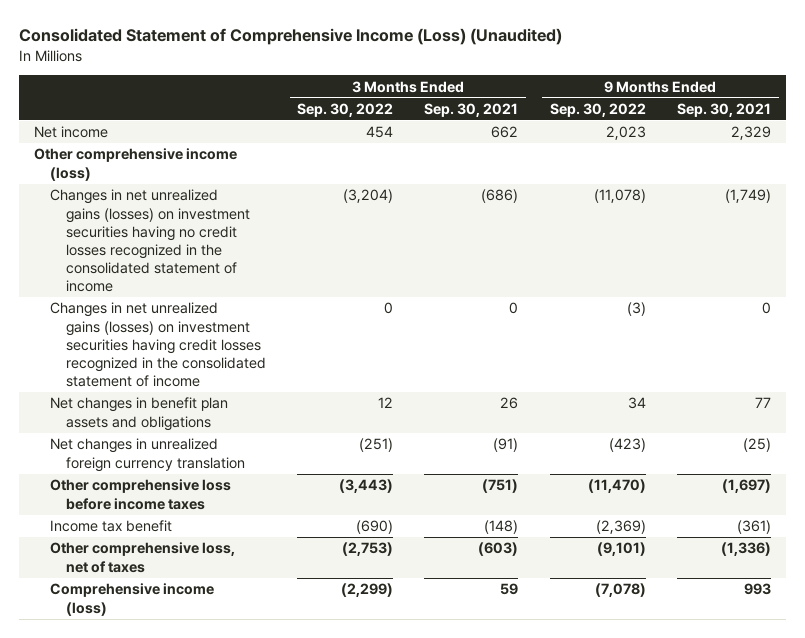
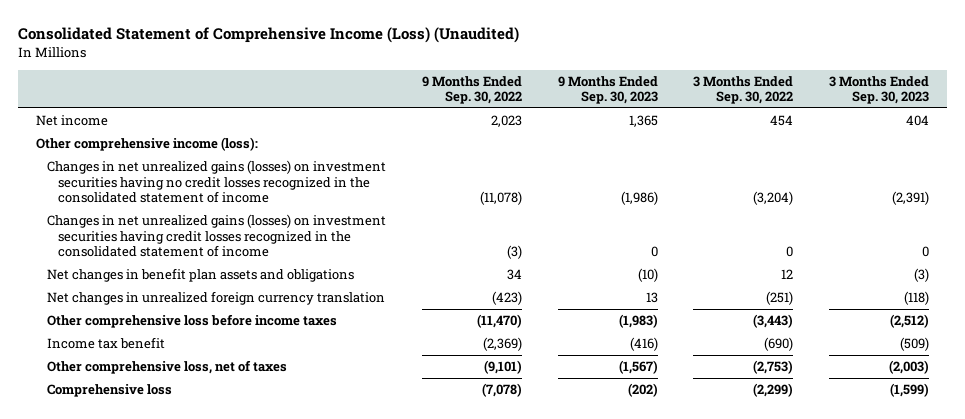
- | 3 Months Ended Sep. 30, 2022 | 3 Months Ended Sep. 30, 2021 | 9 Months Ended Sep. 30, 2022 | 9 Months Ended Sep. 30, 2021
+ | 9 Months Ended Sep. 30, 2022 | 9 Months Ended Sep. 30, 2023 | 3 Months Ended Sep. 30, 2022 | 3 Months Ended Sep. 30, 2023
- Other comprehensive income (loss)
+ Other comprehensive income (loss):
- Comprehensive income (loss) | (2,299) | 59 | (7,078) | 993
+ Comprehensive loss | (7,078) | (202) | (2,299) | (1,599)

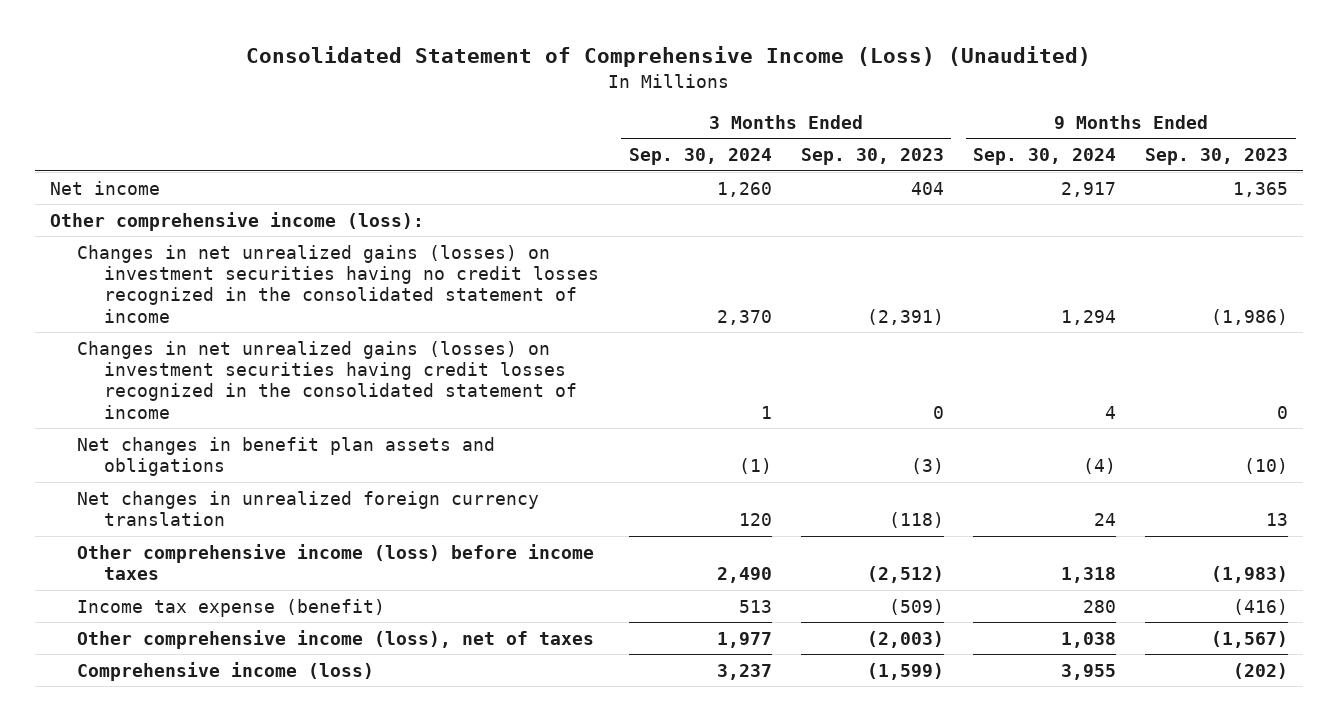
- | 9 Months Ended Sep. 30, 2022 | 9 Months Ended Sep. 30, 2023 | 3 Months Ended Sep. 30, 2022 | 3 Months Ended Sep. 30, 2023
+ | 3 Months Ended Sep. 30, 2024 | 3 Months Ended Sep. 30, 2023 | 9 Months Ended Sep. 30, 2024 | 9 Months Ended Sep. 30, 2023
- Other comprehensive loss before income taxes | (11,470) | (1,983) | (3,443) | (2,512)
- Income tax benefit | (2,369) | (416) | (690) | (509)
- Other comprehensive loss, net of taxes | (9,101) | (1,567) | (2,753) | (2,003)
- Comprehensive loss | (7,078) | (202) | (2,299) | (1,599)
+ Other comprehensive income (loss) before income taxes | 2,490 | (2,512) | 1,318 | (1,983)
+ Income tax expense (benefit) | 513 | (509) | 280 | (416)
+ Other comprehensive income (loss), net of taxes | 1,977 | (2,003) | 1,038 | (1,567)
+ Comprehensive income (loss) | 3,237 | (1,599) | 3,955 | (202)

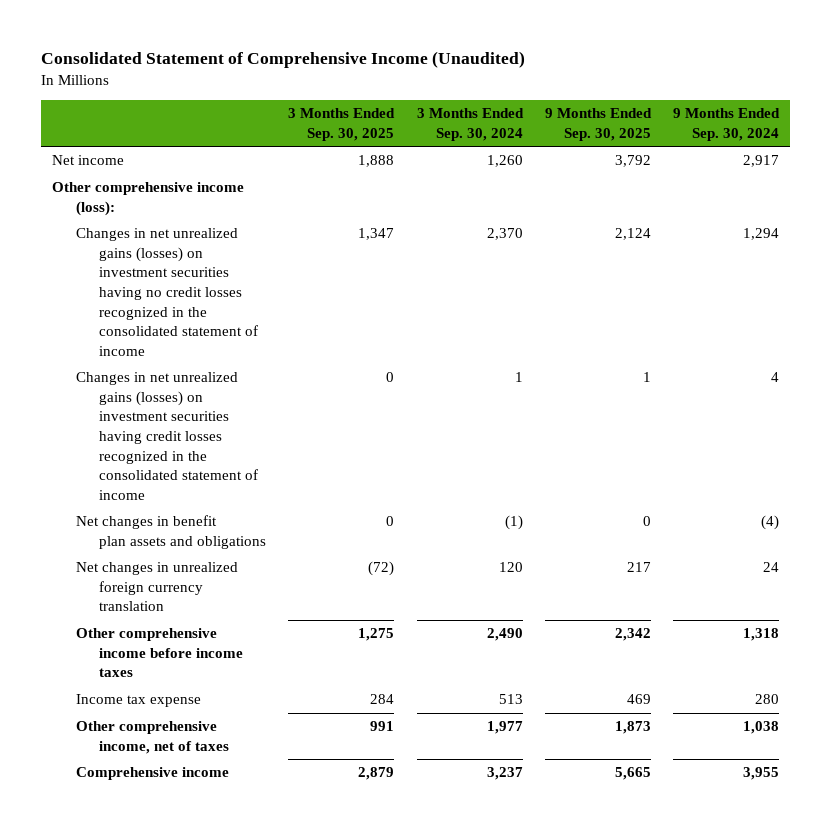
- Consolidated Statement of Comprehensive Income (Loss) (Unaudited)
+ Consolidated Statement of Comprehensive Income (Unaudited)
- | 3 Months Ended Sep. 30, 2024 | 3 Months Ended Sep. 30, 2023 | 9 Months Ended Sep. 30, 2024 | 9 Months Ended Sep. 30, 2023
+ | 3 Months Ended Sep. 30, 2025 | 3 Months Ended Sep. 30, 2024 | 9 Months Ended Sep. 30, 2025 | 9 Months Ended Sep. 30, 2024
- Other comprehensive income (loss) before income taxes | 2,490 | (2,512) | 1,318 | (1,983)
- Income tax expense (benefit) | 513 | (509) | 280 | (416)
- Other comprehensive income (loss), net of taxes | 1,977 | (2,003) | 1,038 | (1,567)
- Comprehensive income (loss) | 3,237 | (1,599) | 3,955 | (202)
+ Other comprehensive income before income taxes | 1,275 | 2,490 | 2,342 | 1,318
+ Income tax expense | 284 | 513 | 469 | 280
+ Other comprehensive income, net of taxes | 991 | 1,977 | 1,873 | 1,038
+ Comprehensive income | 2,879 | 3,237 | 5,665 | 3,955

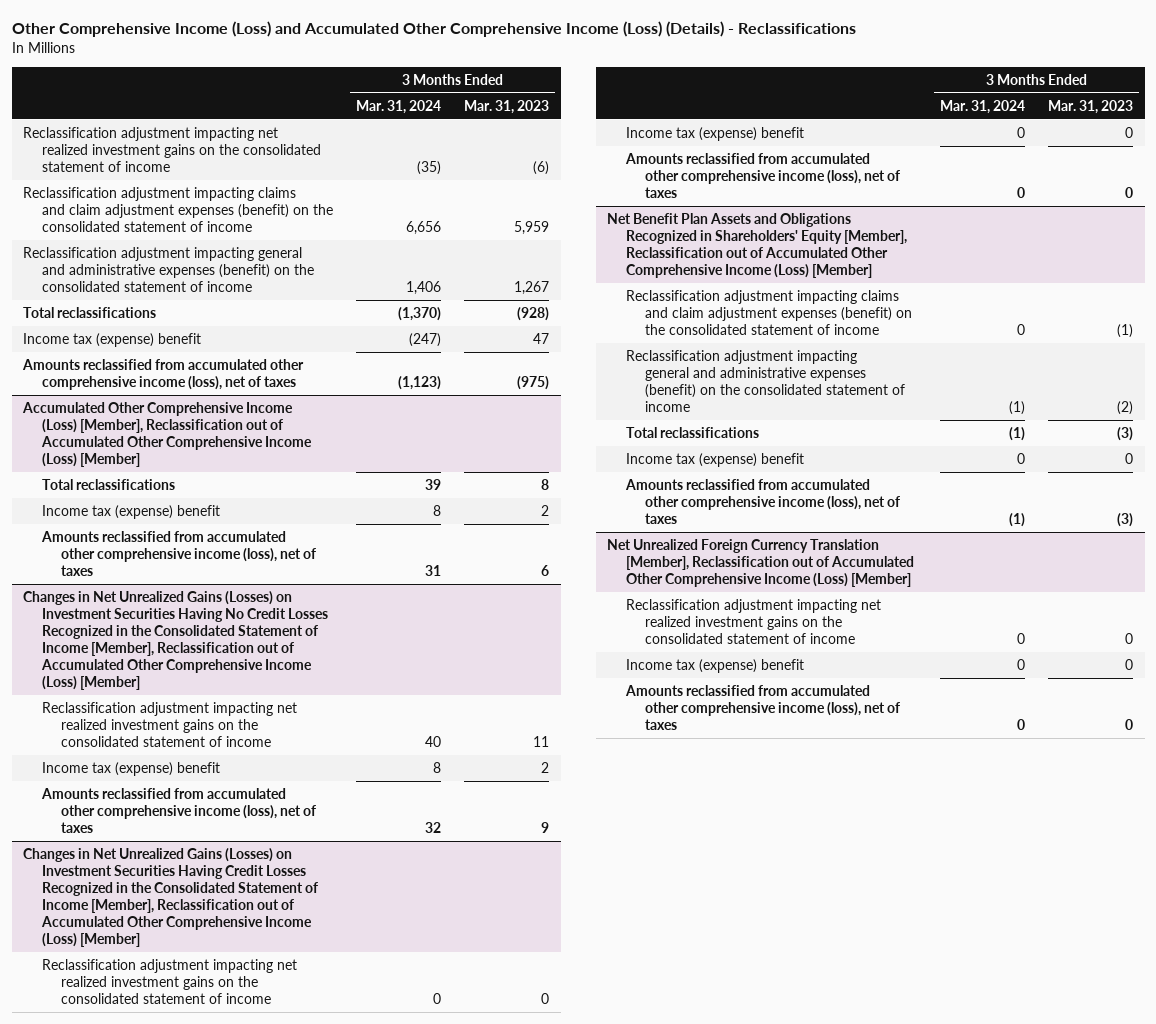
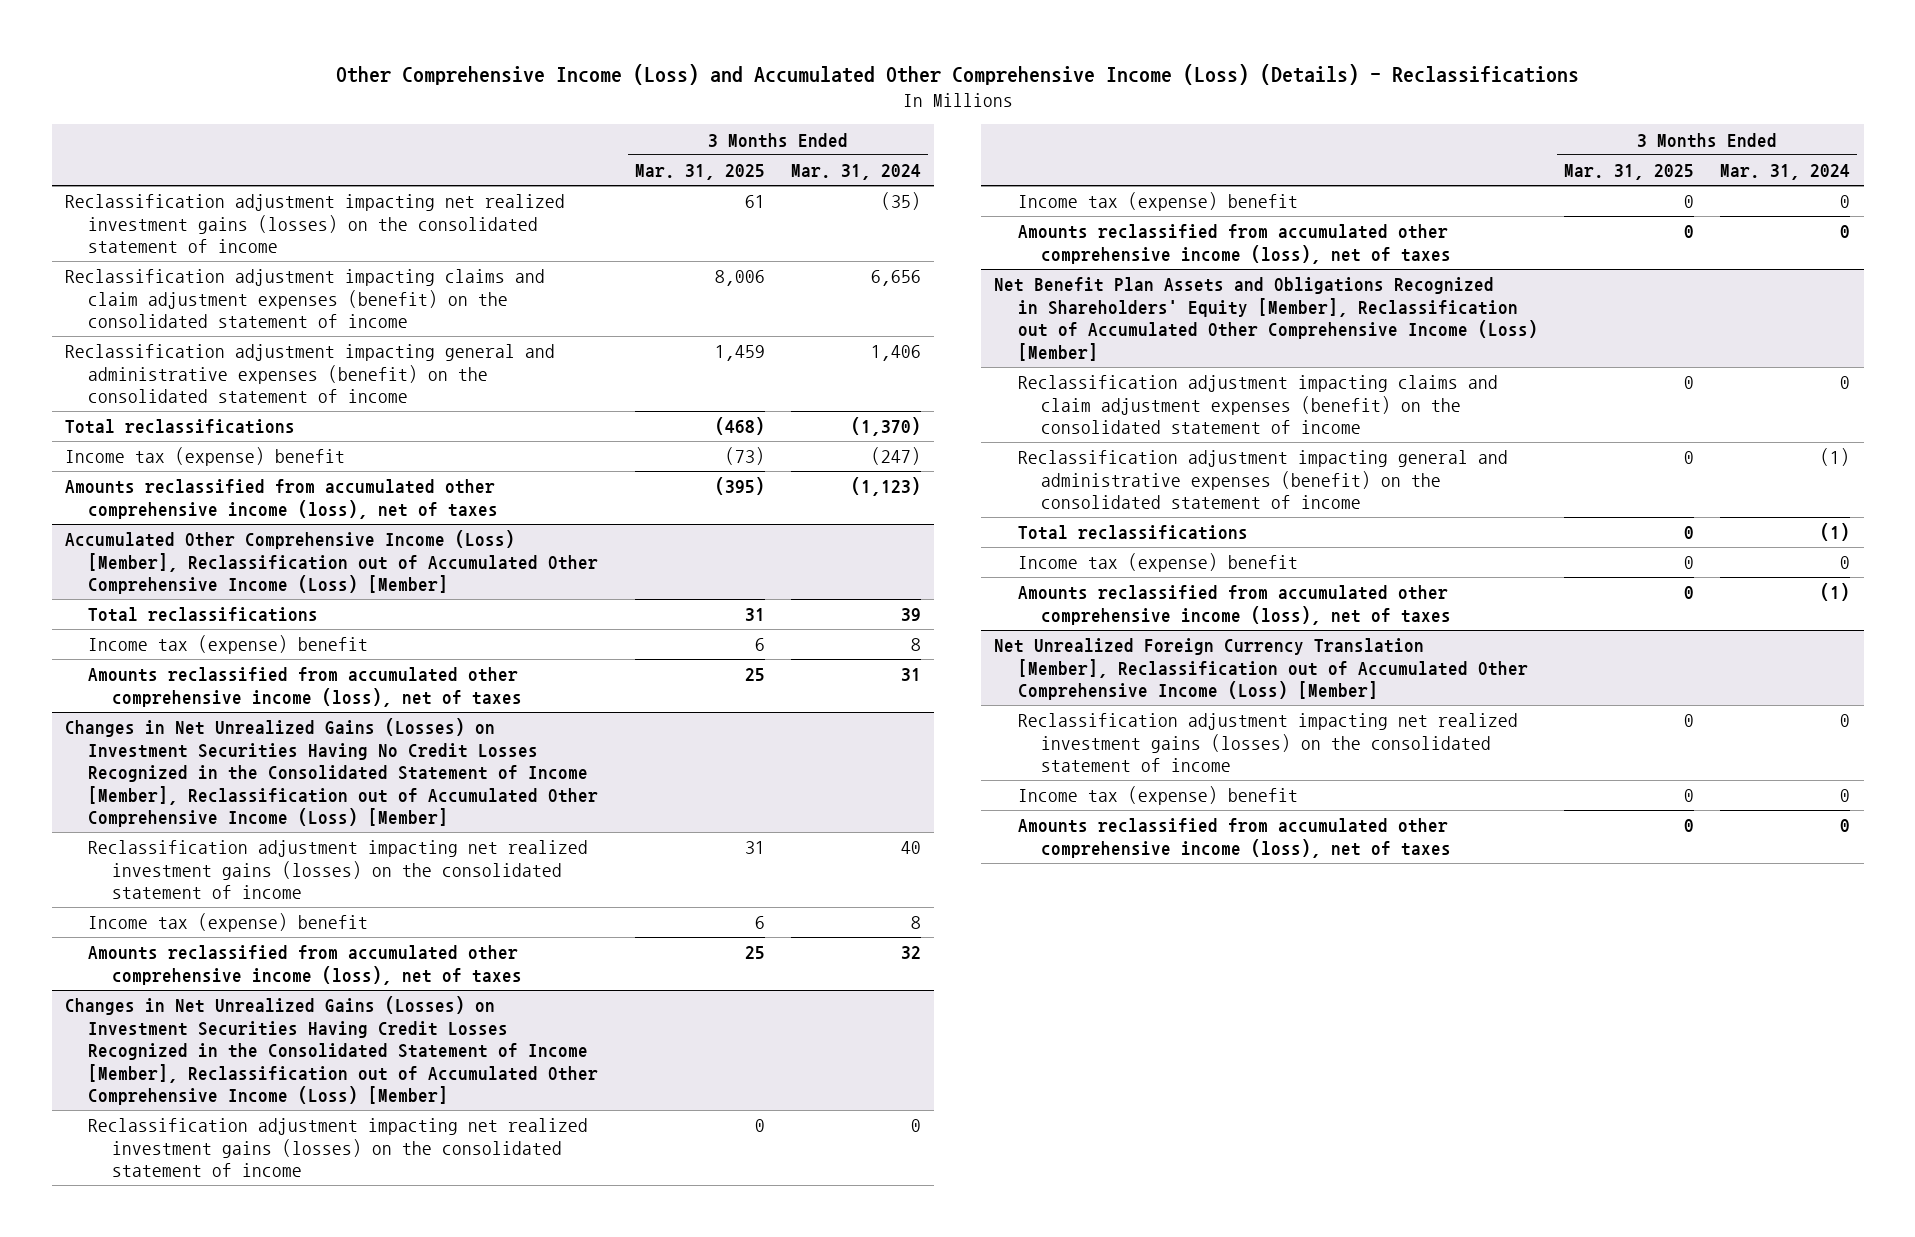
- | 3 Months Ended Mar. 31, 2024 | 3 Months Ended Mar. 31, 2023
+ | 3 Months Ended Mar. 31, 2025 | 3 Months Ended Mar. 31, 2024
- Reclassification adjustment impacting net realized investment gains on the consolidated statement of income | (35) | (6)
+ Reclassification adjustment impacting net realized investment gains (losses) on the consolidated statement of income | 61 | (35)
@ Changes in Net Unrealized Gains (Losses) on Investment Securities Having No Credit Losses Recognized in the Consolidated Statement of Income [Member], Reclassification out of Accumulated Other Comprehensive Income (Loss) [Member]
- Reclassification adjustment impacting net realized investment gains on the consolidated statement of income | 40 | 11
+ Reclassification adjustment impacting net realized investment gains (losses) on the consolidated statement of income | 31 | 40
@ Changes in Net Unrealized Gains (Losses) on Investment Securities Having Credit Losses Recognized in the Consolidated Statement of Income [Member], Reclassification out of Accumulated Other Comprehensive Income (Loss) [Member]
- Reclassification adjustment impacting net realized investment gains on the consolidated statement of income | 0 | 0
+ Reclassification adjustment impacting net realized investment gains (losses) on the consolidated statement of income | 0 | 0
@ Net Unrealized Foreign Currency Translation [Member], Reclassification out of Accumulated Other Comprehensive Income (Loss) [Member]
- Reclassification adjustment impacting net realized investment gains on the consolidated statement of income | 0 | 0
+ Reclassification adjustment impacting net realized investment gains (losses) on the consolidated statement of income | 0 | 0

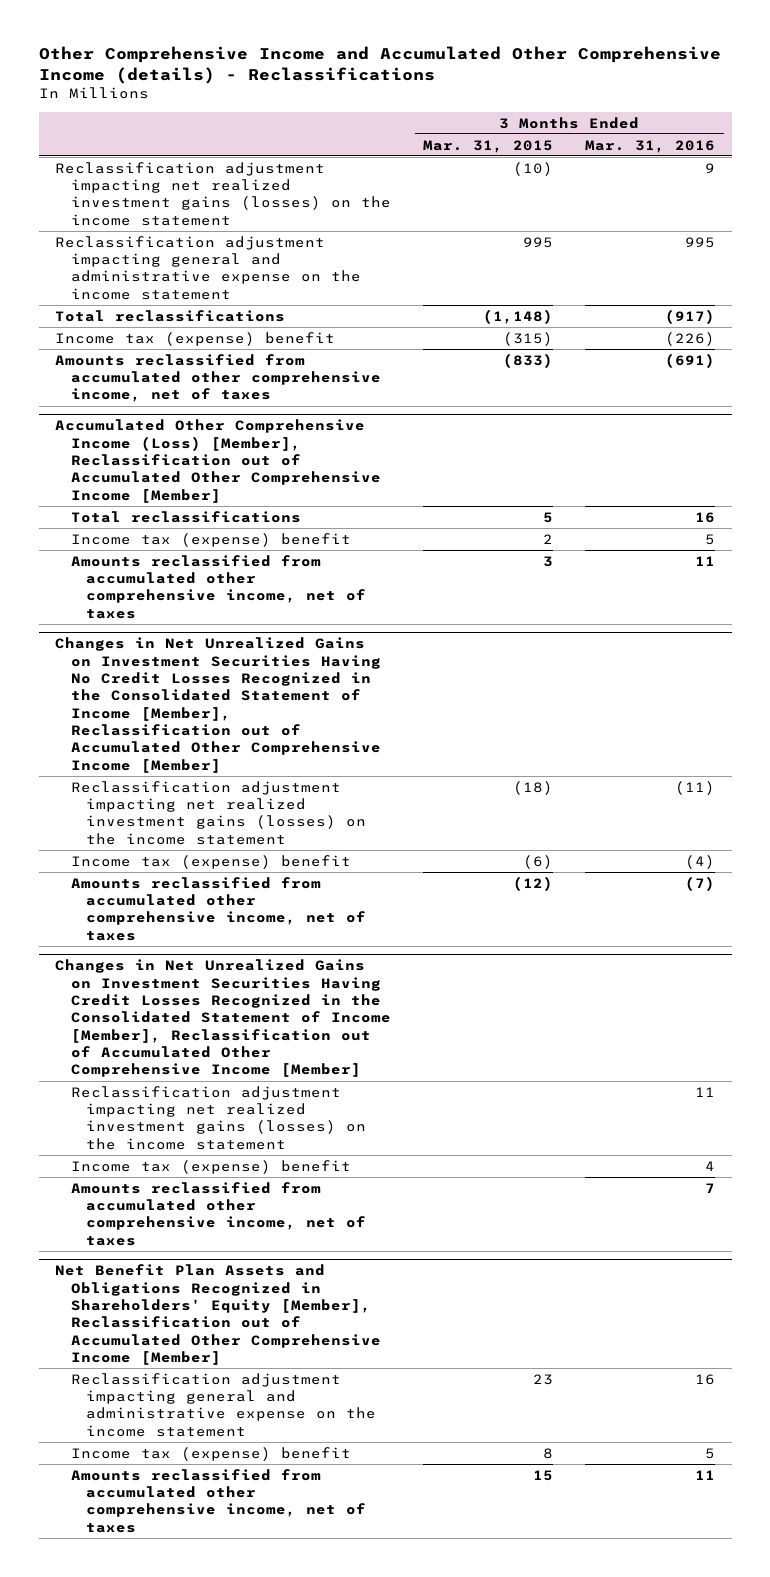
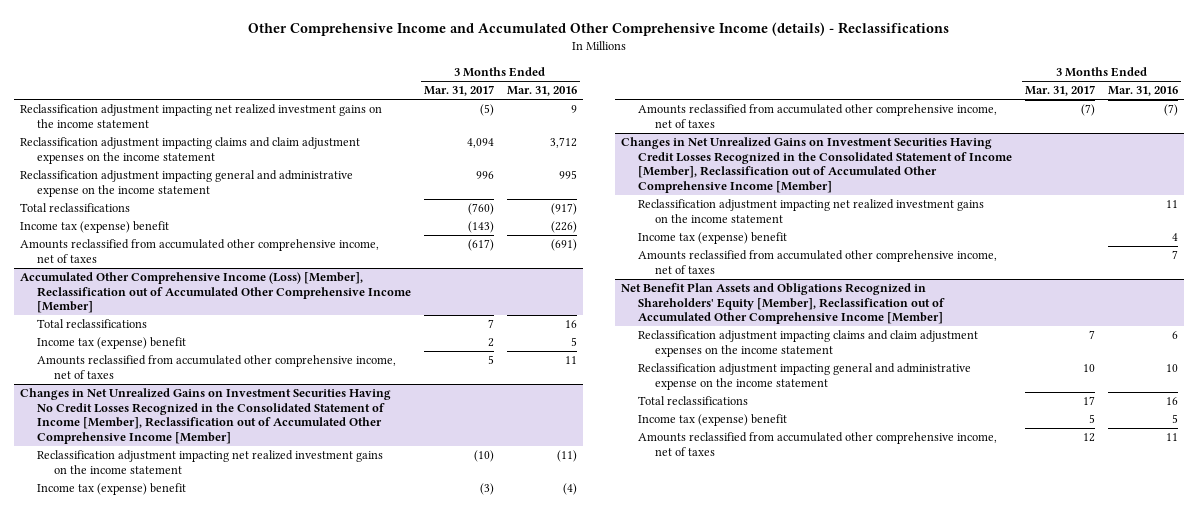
- | 3 Months Ended Mar. 31, 2015 | 3 Months Ended Mar. 31, 2016
+ | 3 Months Ended Mar. 31, 2017 | 3 Months Ended Mar. 31, 2016
- Reclassification adjustment impacting net realized investment gains (losses) on the income statement | (10) | 9
+ Reclassification adjustment impacting net realized investment gains on the income statement | (5) | 9
+ Reclassification adjustment impacting claims and claim adjustment expenses on the income statement | 4,094 | 3,712
@ Changes in Net Unrealized Gains on Investment Securities Having No Credit Losses Recognized in the Consolidated Statement of Income [Member], Reclassification out of Accumulated Other Comprehensive Income [Member]
- Reclassification adjustment impacting net realized investment gains (losses) on the income statement | (18) | (11)
+ Reclassification adjustment impacting net realized investment gains on the income statement | (10) | (11)
@ Changes in Net Unrealized Gains on Investment Securities Having Credit Losses Recognized in the Consolidated Statement of Income [Member], Reclassification out of Accumulated Other Comprehensive Income [Member]
- Reclassification adjustment impacting net realized investment gains (losses) on the income statement | | 11
+ Reclassification adjustment impacting net realized investment gains on the income statement | | 11
@ Net Benefit Plan Assets and Obligations Recognized in Shareholders' Equity [Member], Reclassification out of Accumulated Other Comprehensive Income [Member]
- Reclassification adjustment impacting general and administrative expense on the income statement | 23 | 16
+ Reclassification adjustment impacting claims and claim adjustment expenses on the income statement | 7 | 6
+ Reclassification adjustment impacting general and administrative expense on the income statement | 10 | 10
+ Total reclassifications | 17 | 16

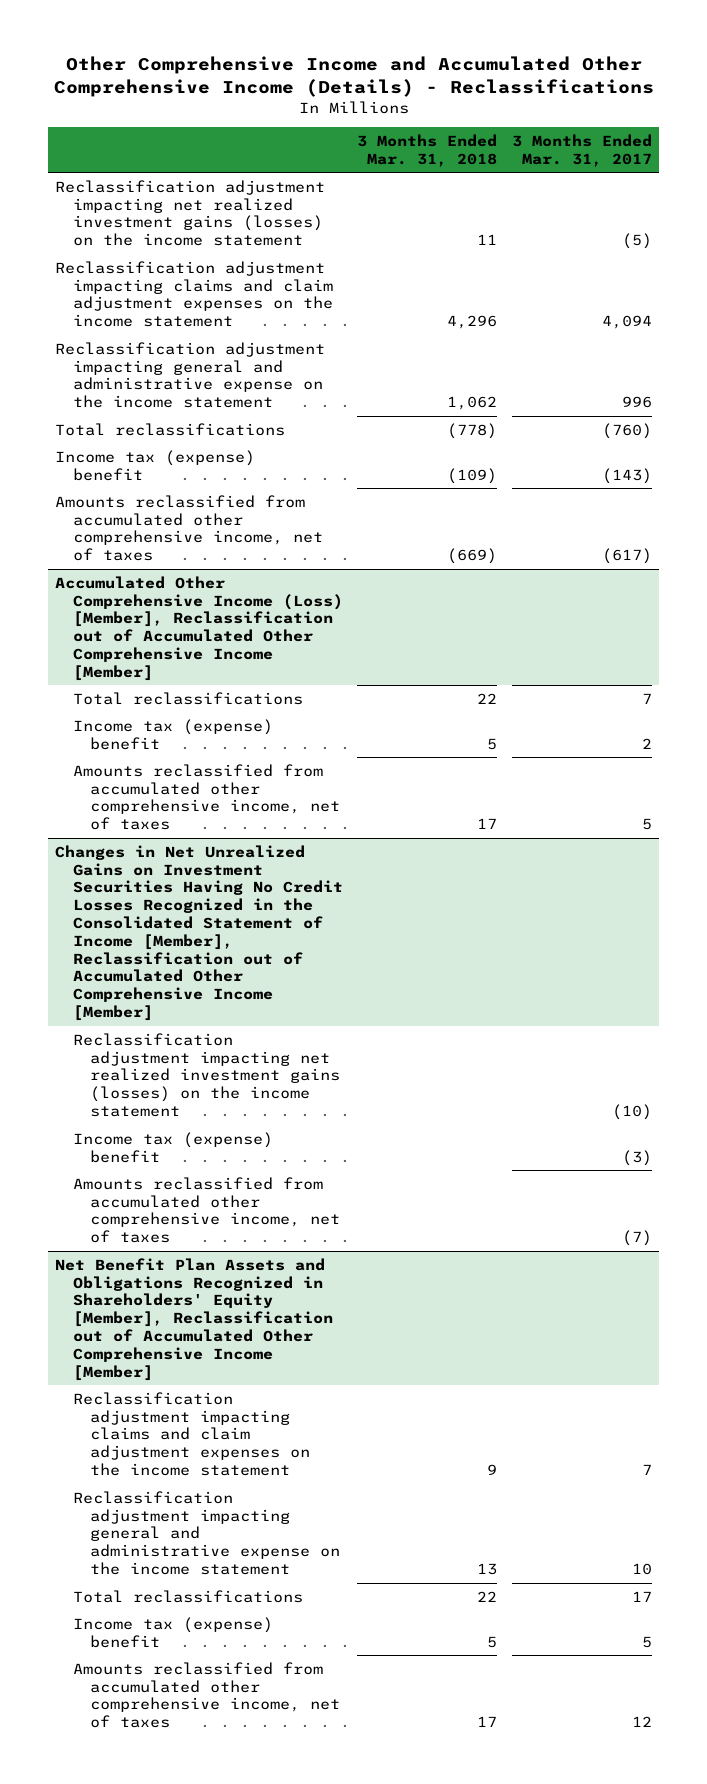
- Other Comprehensive Income and Accumulated Other Comprehensive Income (details) - Reclassifications
+ Other Comprehensive Income and Accumulated Other Comprehensive Income (Details) - Reclassifications
- | 3 Months Ended Mar. 31, 2017 | 3 Months Ended Mar. 31, 2016
+ | 3 Months Ended Mar. 31, 2018 | 3 Months Ended Mar. 31, 2017
- Reclassification adjustment impacting net realized investment gains on the income statement | (5) | 9
+ Reclassification adjustment impacting net realized investment gains (losses) on the income statement | 11 | (5)
@ Changes in Net Unrealized Gains on Investment Securities Having No Credit Losses Recognized in the Consolidated Statement of Income [Member], Reclassification out of Accumulated Other Comprehensive Income [Member]
- Reclassification adjustment impacting net realized investment gains on the income statement | (10) | (11)
+ Reclassification adjustment impacting net realized investment gains (losses) on the income statement | | (10)
- Changes in Net Unrealized Gains on Investment Securities Having Credit Losses Recognized in the Consolidated Statement of Income [Member], Reclassification out of Accumulated Other Comprehensive Income [Member]
- Reclassification adjustment impacting net realized investment gains on the income statement | | 11
- Income tax (expense) benefit | | 4
- Amounts reclassified from accumulated other comprehensive income, net of taxes | | 7

